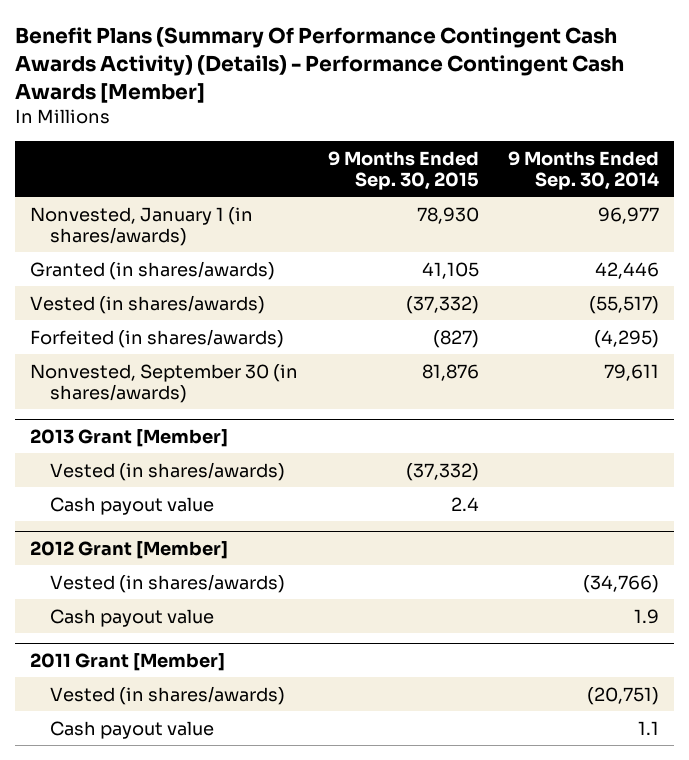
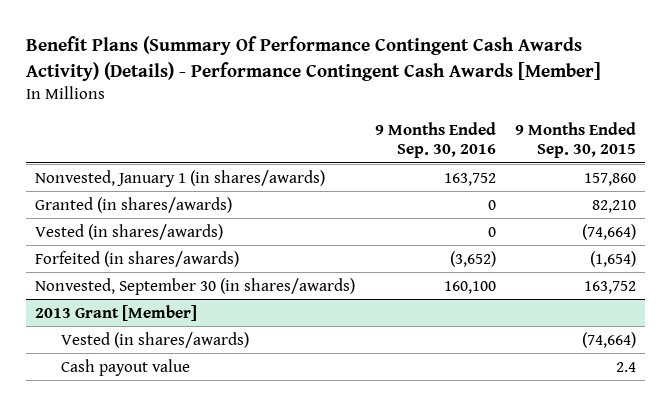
- | 9 Months Ended Sep. 30, 2015 | 9 Months Ended Sep. 30, 2014
+ | 9 Months Ended Sep. 30, 2016 | 9 Months Ended Sep. 30, 2015
- Nonvested, January 1 (in shares/awards) | 78,930 | 96,977
- Granted (in shares/awards) | 41,105 | 42,446
- Vested (in shares/awards) | (37,332) | (55,517)
- Forfeited (in shares/awards) | (827) | (4,295)
- Nonvested, September 30 (in shares/awards) | 81,876 | 79,611
+ Nonvested, January 1 (in shares/awards) | 163,752 | 157,860
+ Granted (in shares/awards) | 0 | 82,210
+ Vested (in shares/awards) | 0 | (74,664)
+ Forfeited (in shares/awards) | (3,652) | (1,654)
+ Nonvested, September 30 (in shares/awards) | 160,100 | 163,752
@ 2013 Grant [Member]
- Vested (in shares/awards) | (37,332) |
+ Vested (in shares/awards) | | (74,664)
- 2012 Grant [Member]
- Vested (in shares/awards) | | (34,766)
- Cash payout value | | 1.9
- 2011 Grant [Member]
- Vested (in shares/awards) | | (20,751)
- Cash payout value | | 1.1

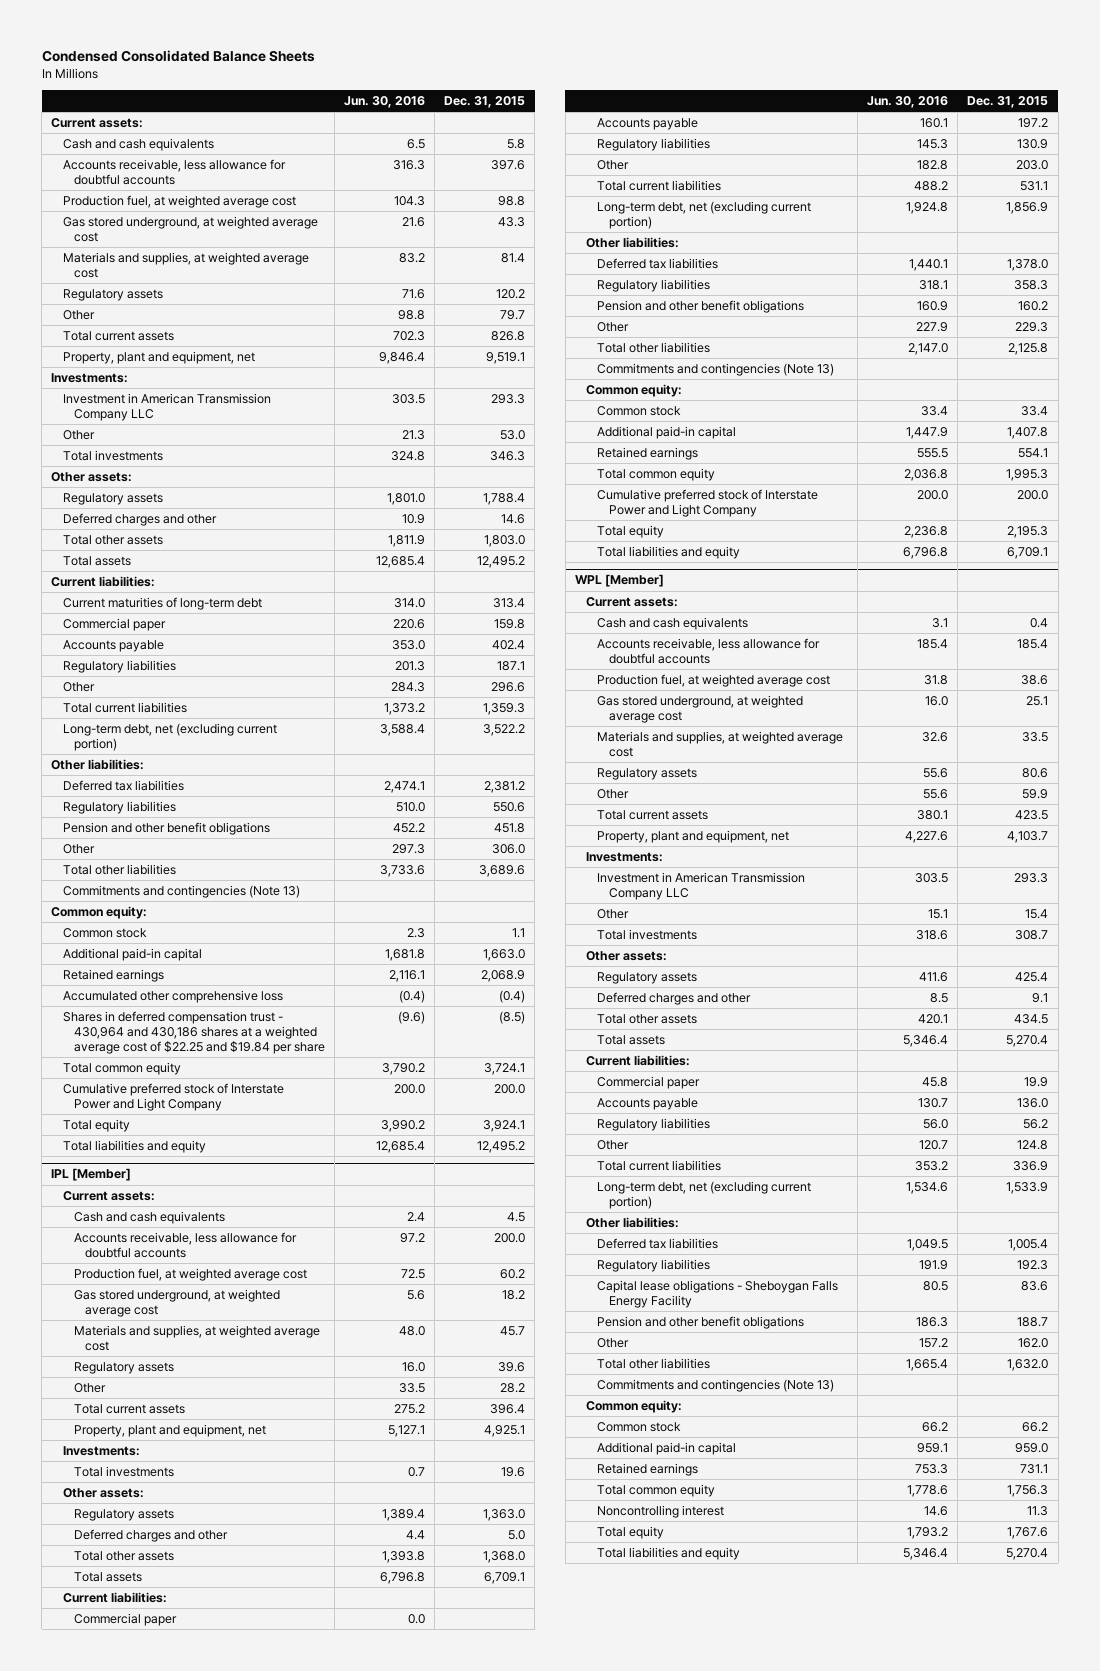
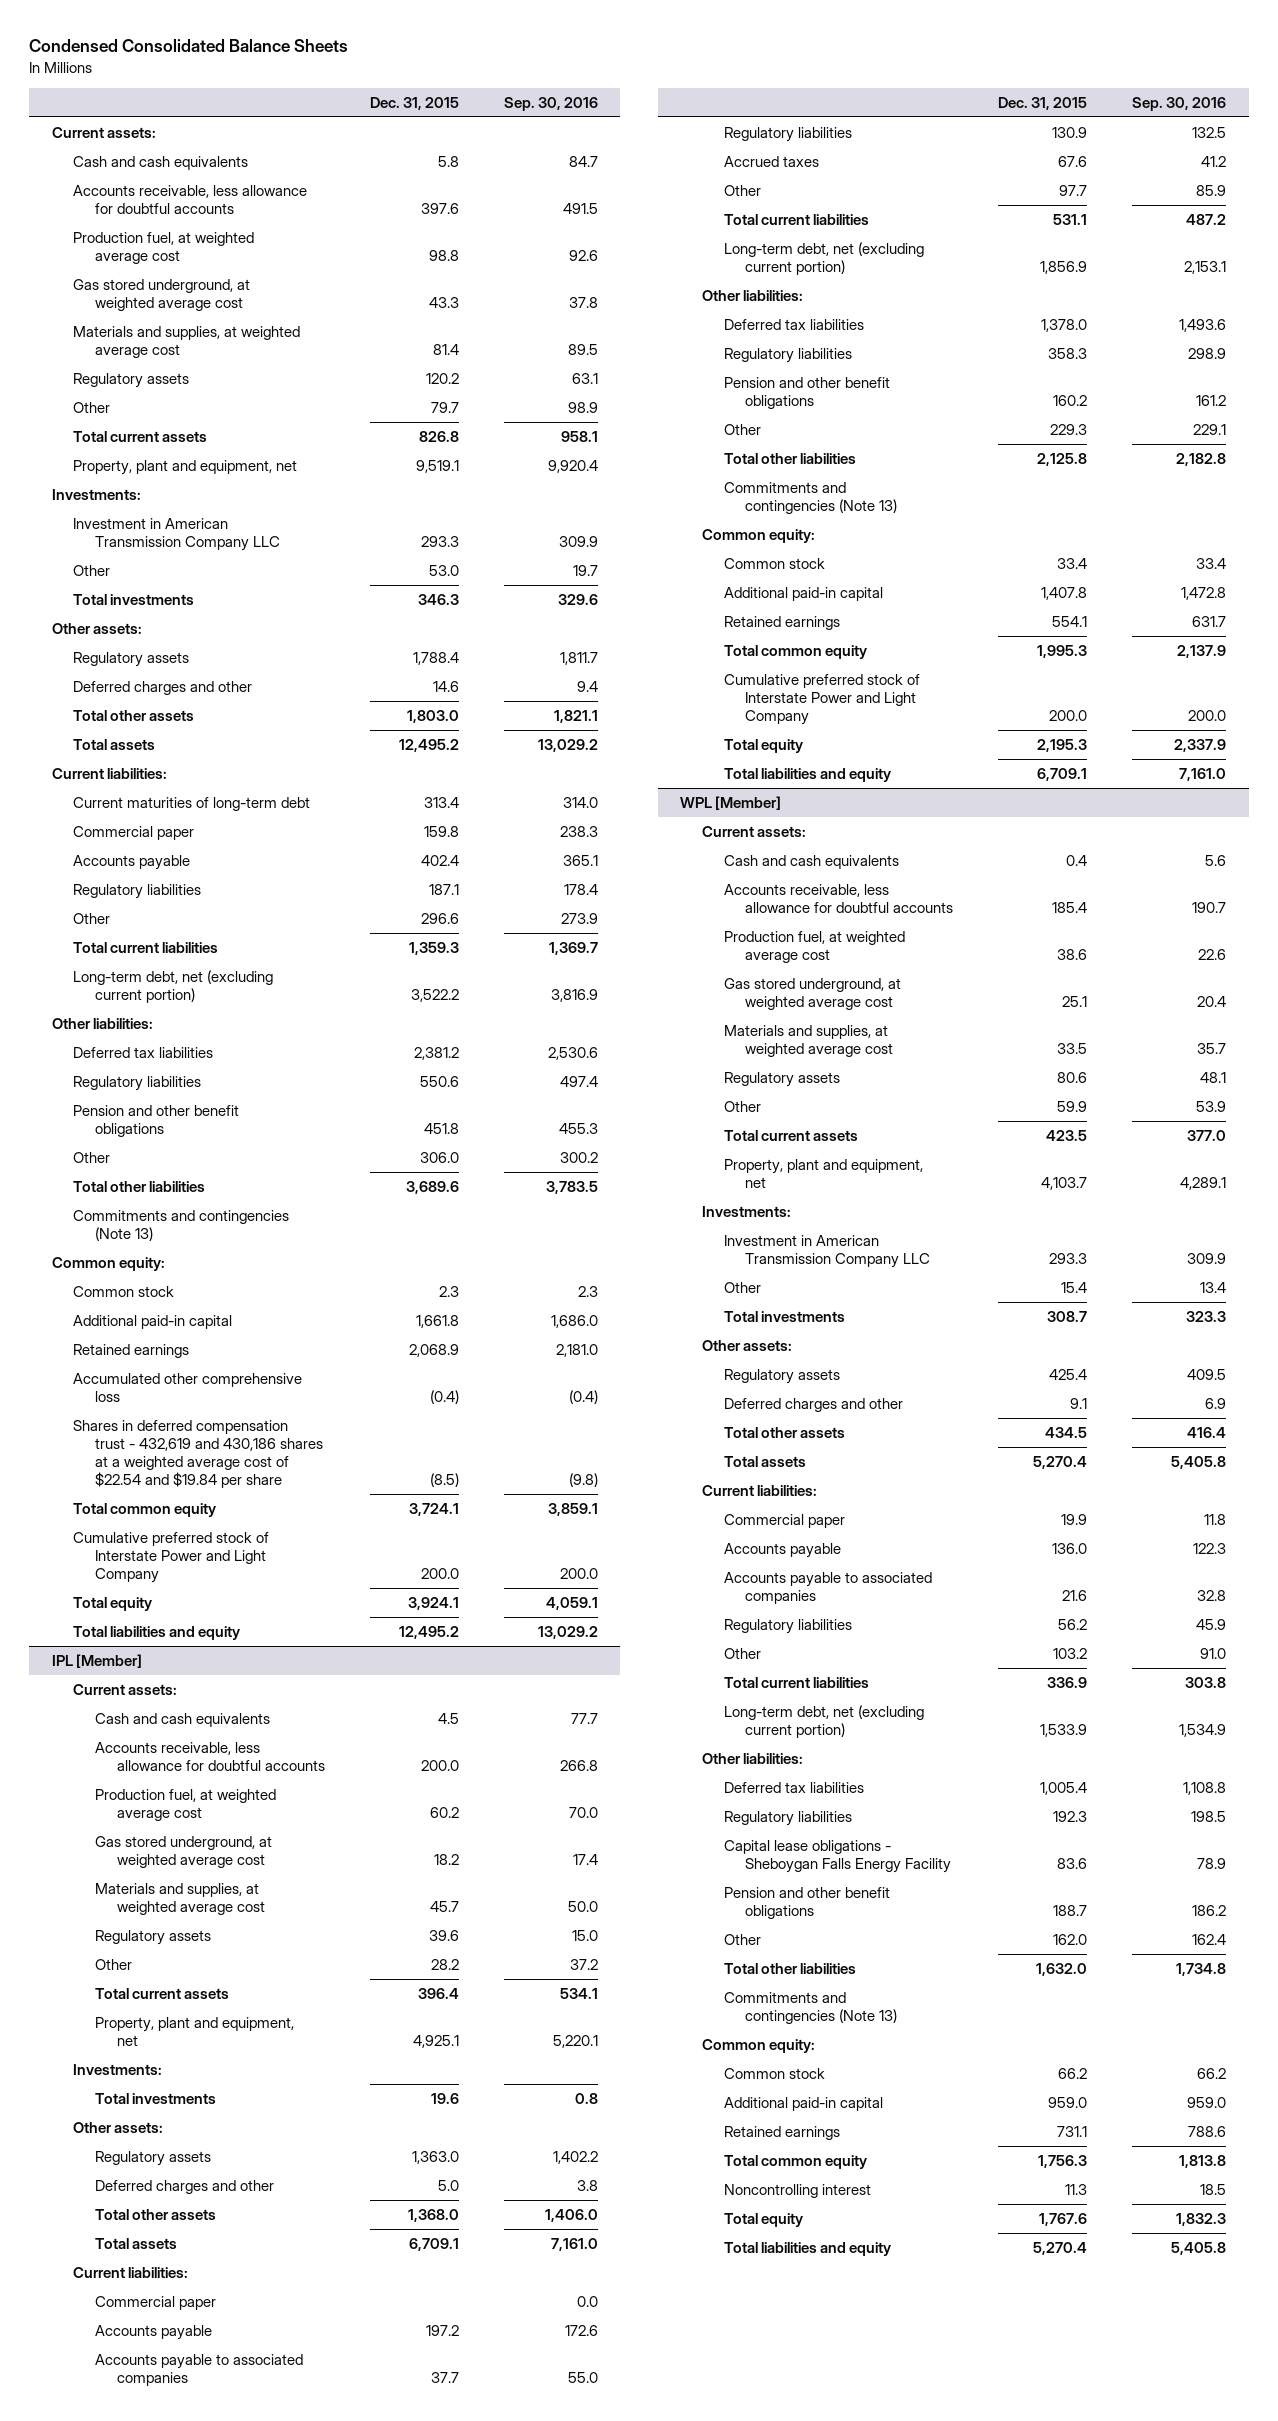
- | Jun. 30, 2016 | Dec. 31, 2015
+ | Dec. 31, 2015 | Sep. 30, 2016
- Common stock | 2.3 | 1.1
- Additional paid-in capital | 1,681.8 | 1,663.0
+ Common stock | 2.3 | 2.3
+ Additional paid-in capital | 1,661.8 | 1,686.0
- Shares in deferred compensation trust - 430,964 and 430,186 shares at a weighted average cost of $22.25 and $19.84 per share | (9.6) | (8.5)
+ Shares in deferred compensation trust - 432,619 and 430,186 shares at a weighted average cost of $22.54 and $19.84 per share | (8.5) | (9.8)
@ IPL [Member]
+ Accounts payable to associated companies | 37.7 | 55.0
- Other | 182.8 | 203.0
+ Accrued taxes | 67.6 | 41.2
+ Other | 97.7 | 85.9
@ WPL [Member]
+ Accounts payable to associated companies | 21.6 | 32.8
- Other | 120.7 | 124.8
+ Other | 103.2 | 91.0

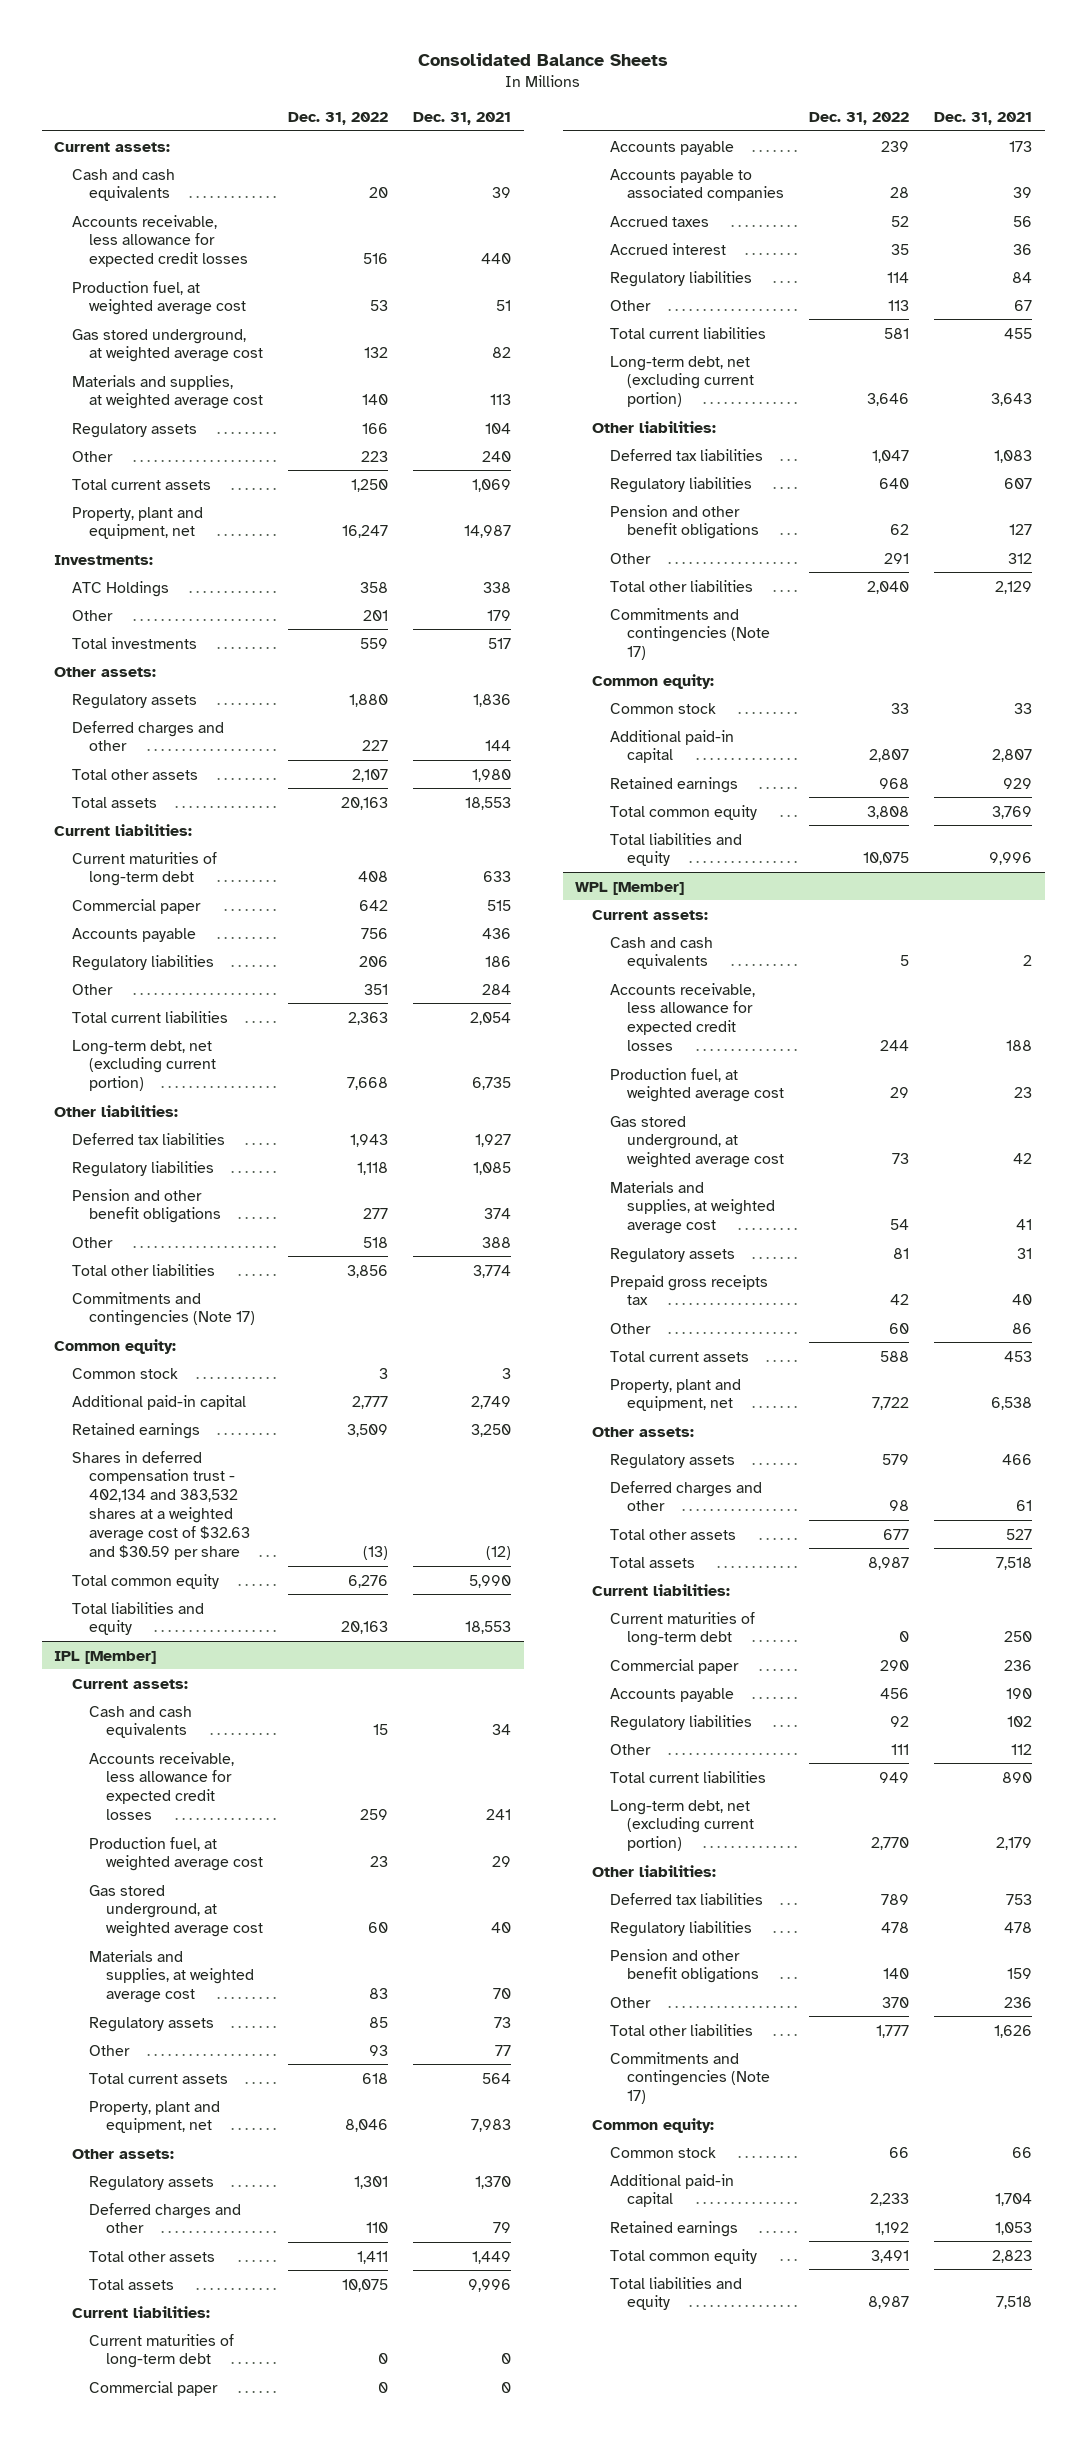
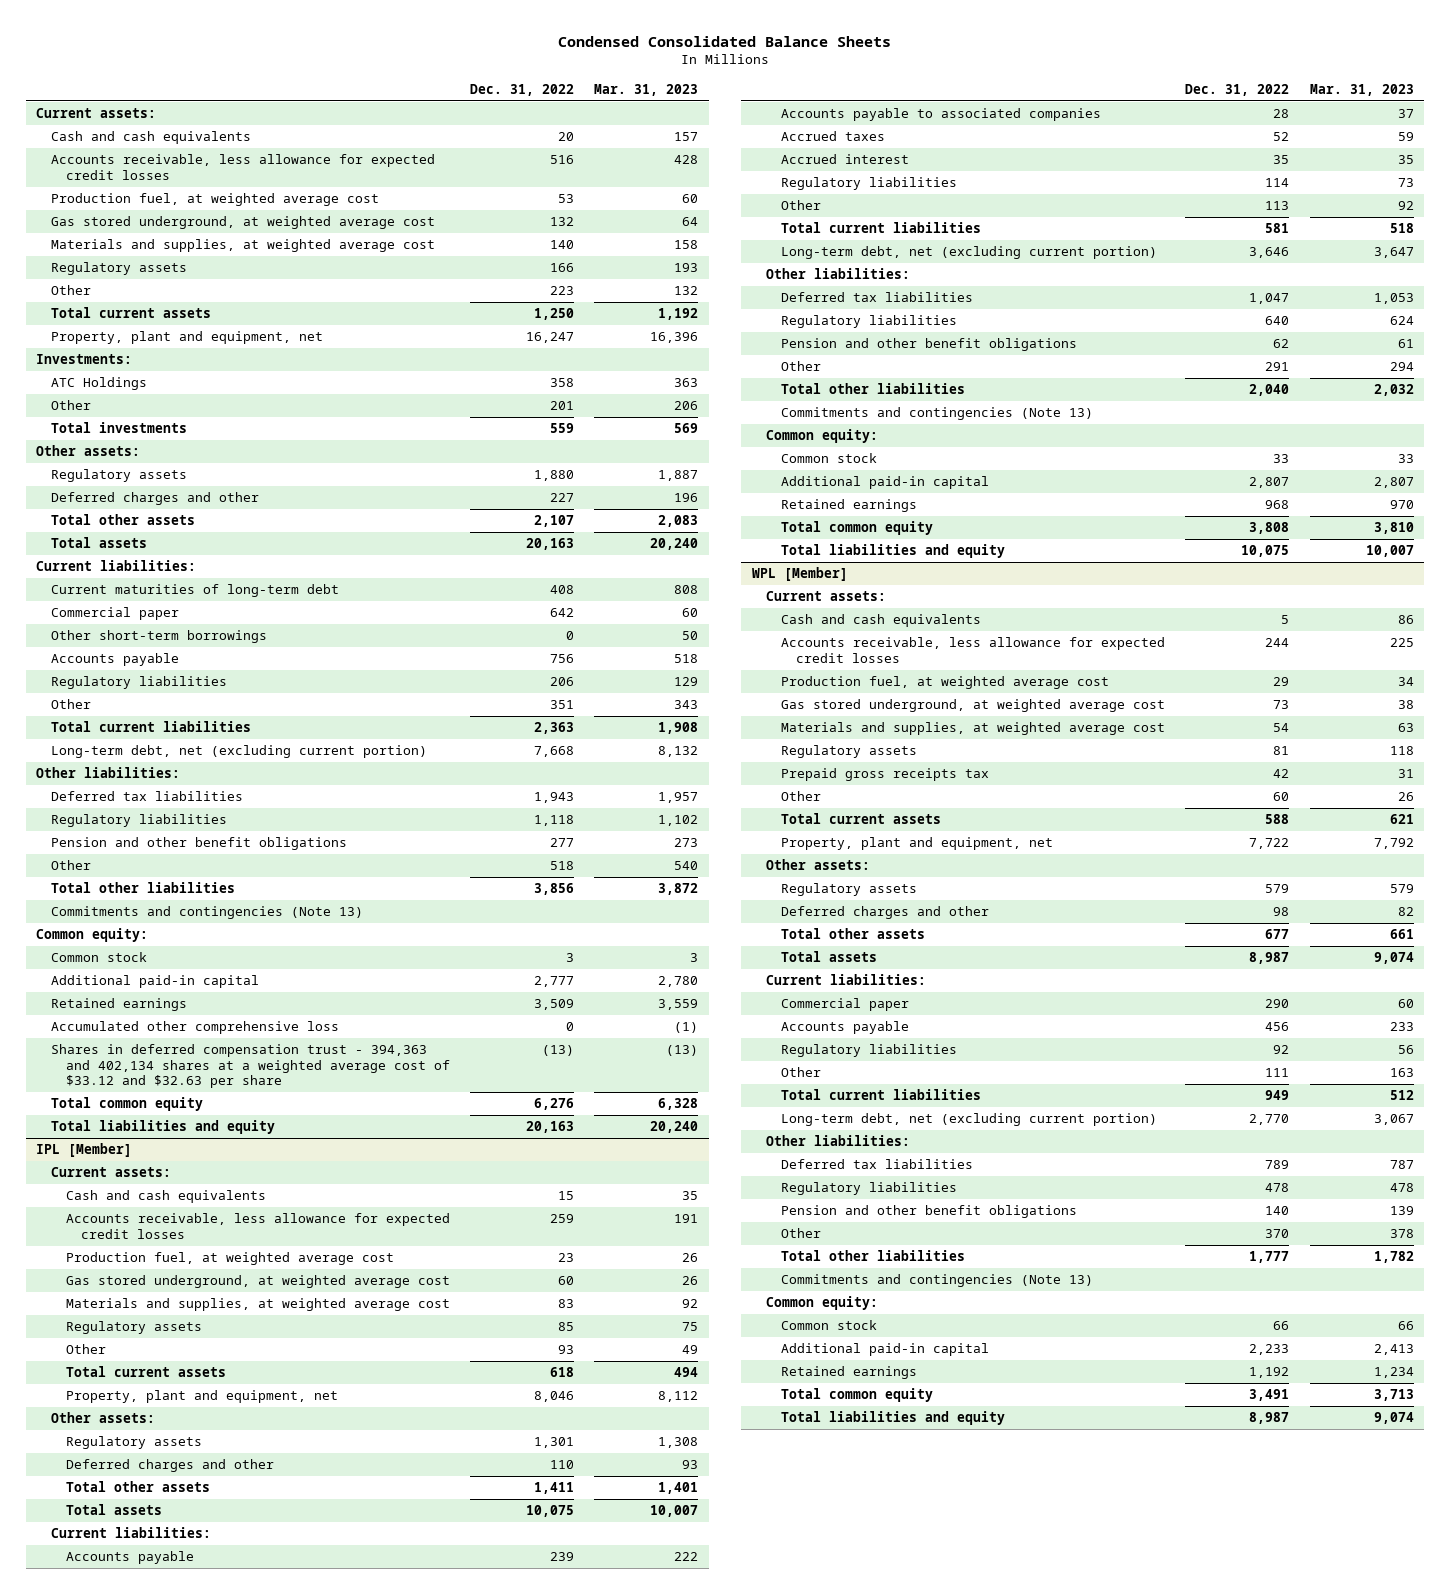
- Consolidated Balance Sheets
+ Condensed Consolidated Balance Sheets
- | Dec. 31, 2022 | Dec. 31, 2021
+ | Dec. 31, 2022 | Mar. 31, 2023
+ Other short-term borrowings | 0 | 50
- Commitments and contingencies (Note 17)
+ Commitments and contingencies (Note 13)
- Shares in deferred compensation trust - 402,134 and 383,532 shares at a weighted average cost of $32.63 and $30.59 per share | (13) | (12)
+ Accumulated other comprehensive loss | 0 | (1)
+ Shares in deferred compensation trust - 394,363 and 402,134 shares at a weighted average cost of $33.12 and $32.63 per share | (13) | (13)
@ IPL [Member]
- Current maturities of long-term debt | 0 | 0
- Commercial paper | 0 | 0
- Commitments and contingencies (Note 17)
+ Commitments and contingencies (Note 13)
@ WPL [Member]
- Current maturities of long-term debt | 0 | 250
- Commitments and contingencies (Note 17)
+ Commitments and contingencies (Note 13)

